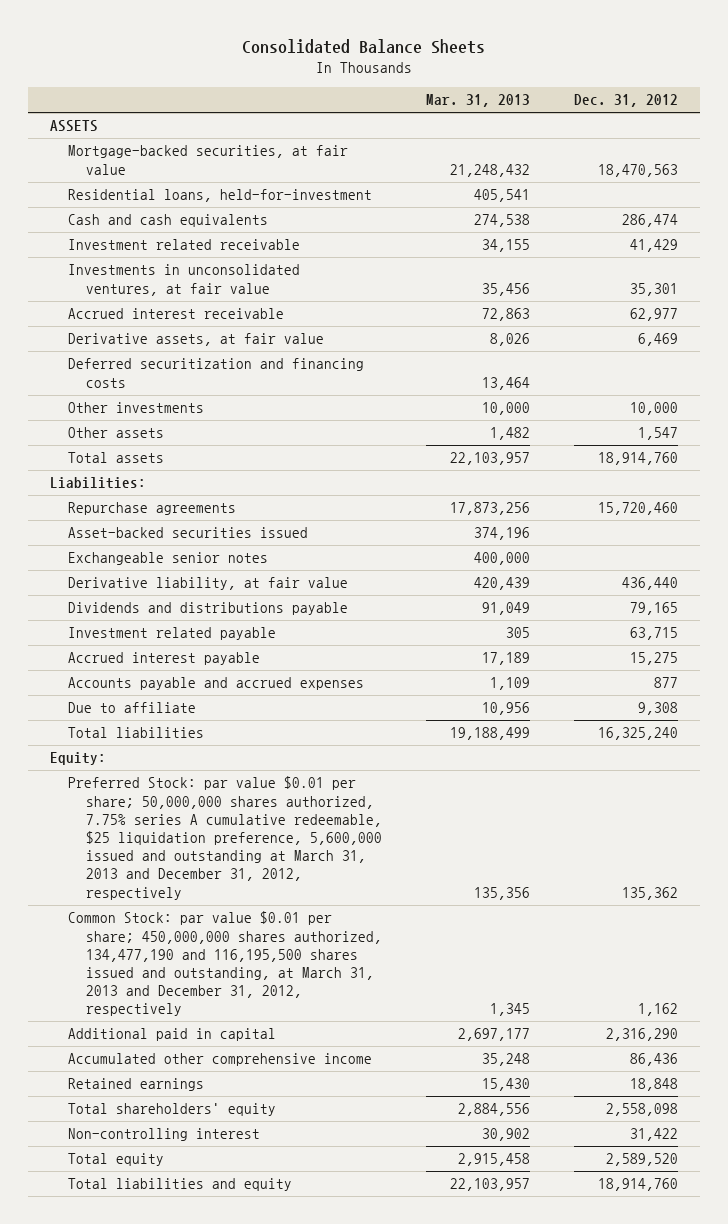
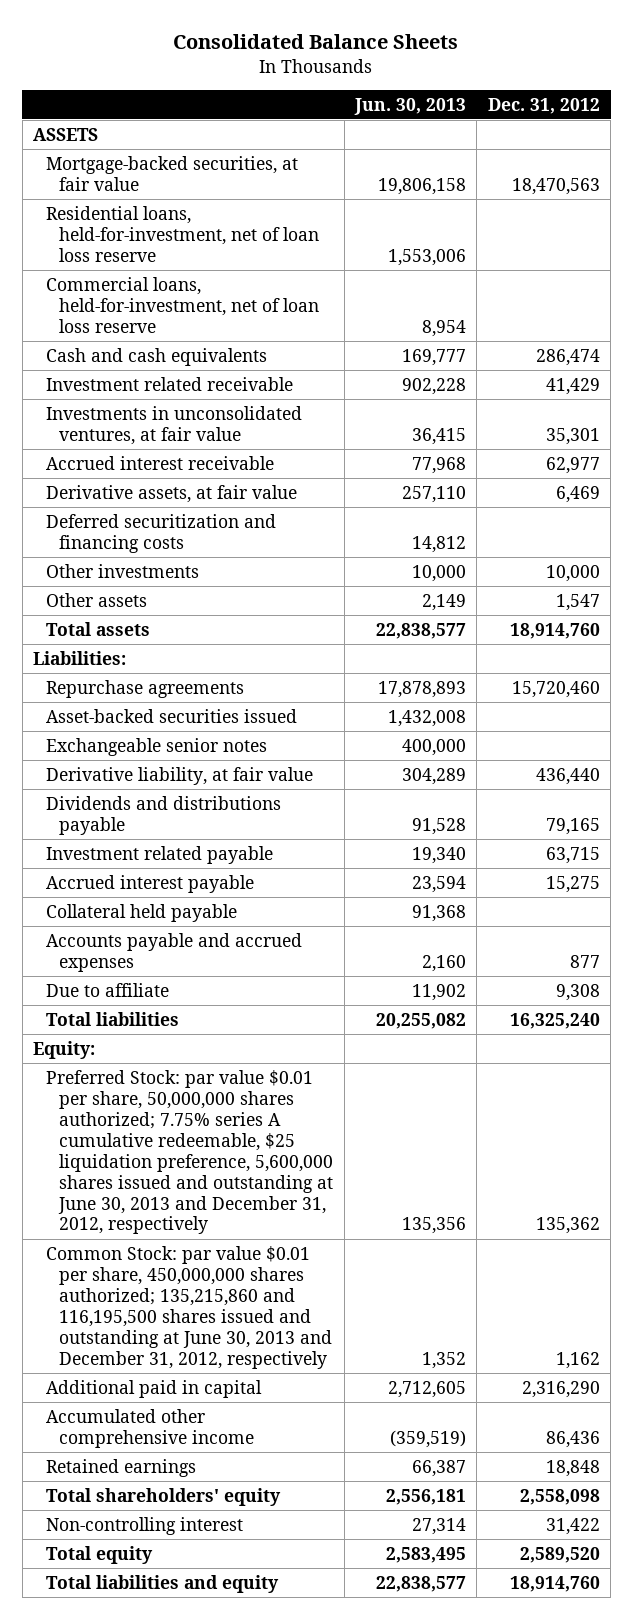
- | Mar. 31, 2013 | Dec. 31, 2012
+ | Jun. 30, 2013 | Dec. 31, 2012
- Residential loans, held-for-investment | 405,541 |
+ Residential loans, held-for-investment, net of loan loss reserve | 1,553,006 |
+ Commercial loans, held-for-investment, net of loan loss reserve | 8,954 |
+ Collateral held payable | 91,368 |
- Preferred Stock: par value $0.01 per share; 50,000,000 shares authorized, 7.75% series A cumulative redeemable, $25 liquidation preference, 5,600,000 issued and outstanding at March 31, 2013 and December 31, 2012, respectively | 135,356 | 135,362
- Common Stock: par value $0.01 per share; 450,000,000 shares authorized, 134,477,190 and 116,195,500 shares issued and outstanding, at March 31, 2013 and December 31, 2012, respectively | 1,345 | 1,162
+ Preferred Stock: par value $0.01 per share, 50,000,000 shares authorized; 7.75% series A cumulative redeemable, $25 liquidation preference, 5,600,000 shares issued and outstanding at June 30, 2013 and December 31, 2012, respectively | 135,356 | 135,362
+ Common Stock: par value $0.01 per share, 450,000,000 shares authorized; 135,215,860 and 116,195,500 shares issued and outstanding at June 30, 2013 and December 31, 2012, respectively | 1,352 | 1,162

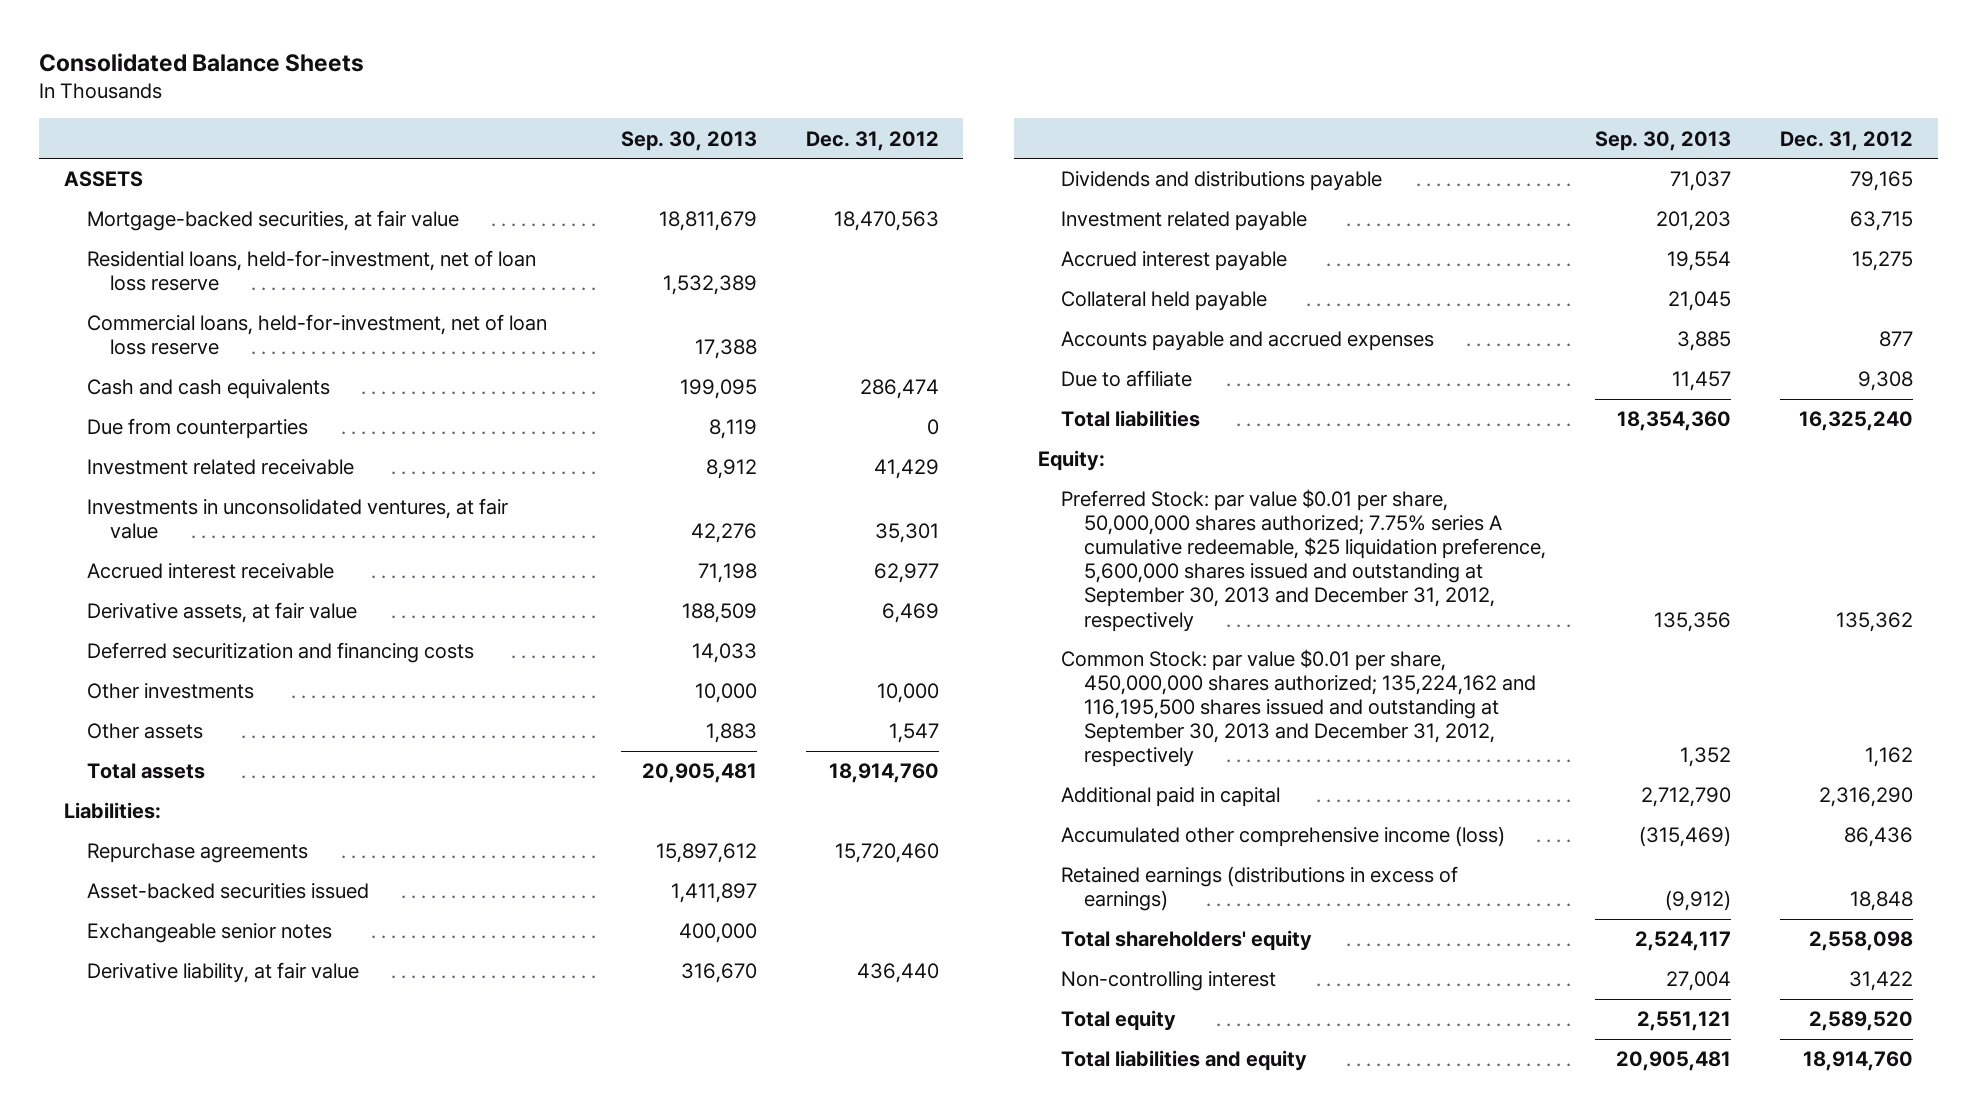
- | Jun. 30, 2013 | Dec. 31, 2012
+ | Sep. 30, 2013 | Dec. 31, 2012
+ Due from counterparties | 8,119 | 0
- Preferred Stock: par value $0.01 per share, 50,000,000 shares authorized; 7.75% series A cumulative redeemable, $25 liquidation preference, 5,600,000 shares issued and outstanding at June 30, 2013 and December 31, 2012, respectively | 135,356 | 135,362
- Common Stock: par value $0.01 per share, 450,000,000 shares authorized; 135,215,860 and 116,195,500 shares issued and outstanding at June 30, 2013 and December 31, 2012, respectively | 1,352 | 1,162
+ Preferred Stock: par value $0.01 per share, 50,000,000 shares authorized; 7.75% series A cumulative redeemable, $25 liquidation preference, 5,600,000 shares issued and outstanding at September 30, 2013 and December 31, 2012, respectively | 135,356 | 135,362
+ Common Stock: par value $0.01 per share, 450,000,000 shares authorized; 135,224,162 and 116,195,500 shares issued and outstanding at September 30, 2013 and December 31, 2012, respectively | 1,352 | 1,162
- Accumulated other comprehensive income | (359,519) | 86,436
- Retained earnings | 66,387 | 18,848
+ Accumulated other comprehensive income (loss) | (315,469) | 86,436
+ Retained earnings (distributions in excess of earnings) | (9,912) | 18,848

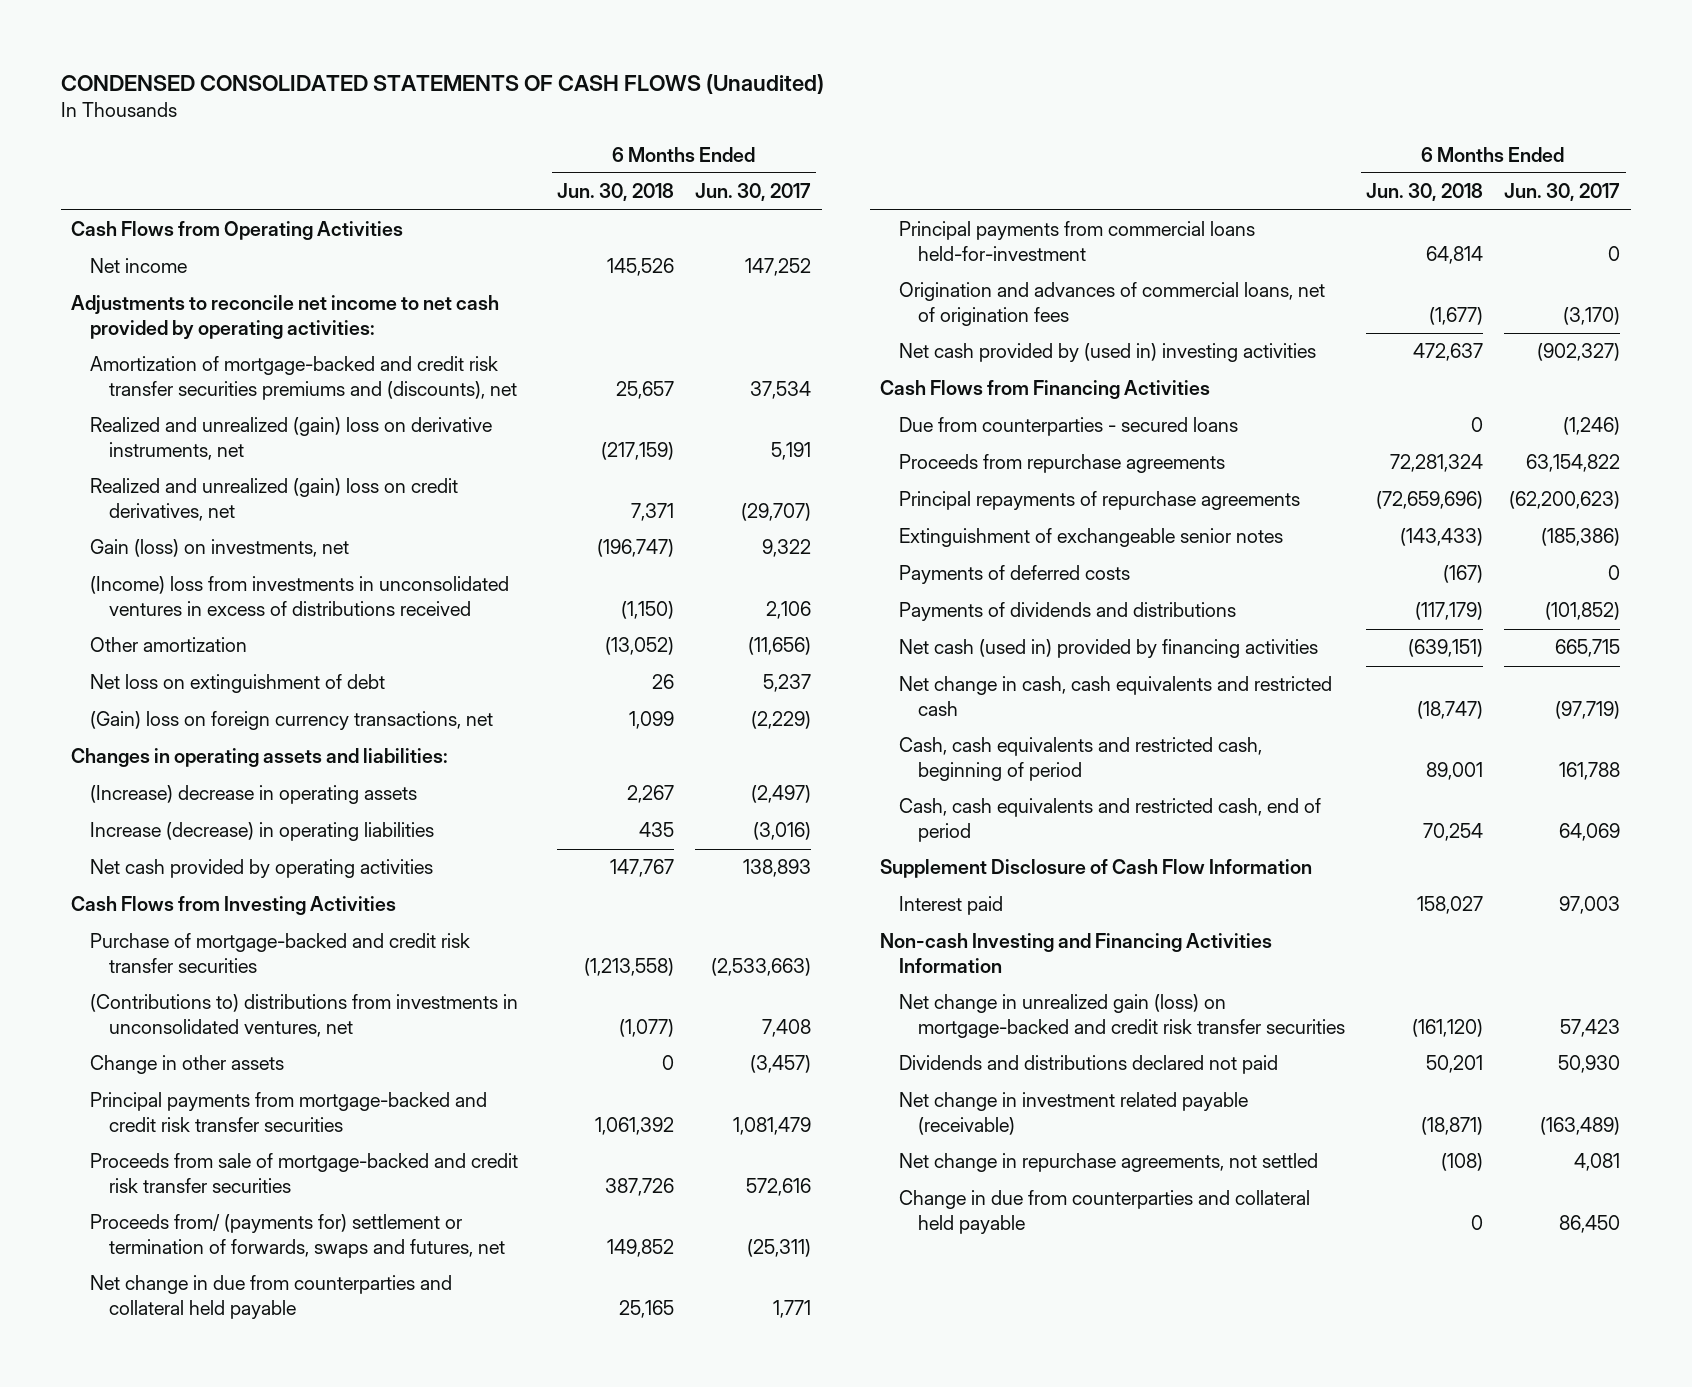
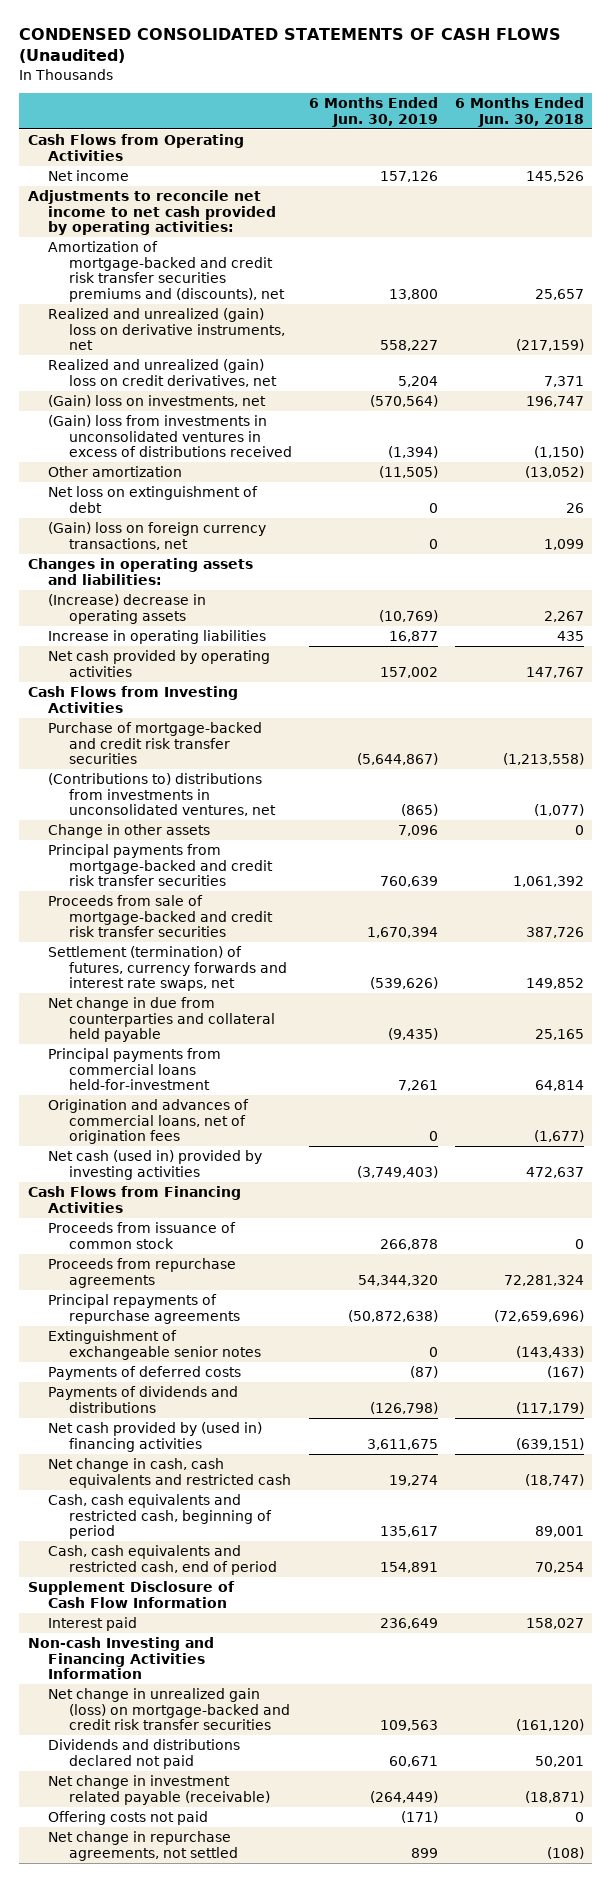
- | 6 Months Ended Jun. 30, 2018 | 6 Months Ended Jun. 30, 2017
+ | 6 Months Ended Jun. 30, 2019 | 6 Months Ended Jun. 30, 2018
- Gain (loss) on investments, net | (196,747) | 9,322
- (Income) loss from investments in unconsolidated ventures in excess of distributions received | (1,150) | 2,106
+ (Gain) loss on investments, net | (570,564) | 196,747
+ (Gain) loss from investments in unconsolidated ventures in excess of distributions received | (1,394) | (1,150)
- Increase (decrease) in operating liabilities | 435 | (3,016)
+ Increase in operating liabilities | 16,877 | 435
- Proceeds from/ (payments for) settlement or termination of forwards, swaps and futures, net | 149,852 | (25,311)
+ Settlement (termination) of futures, currency forwards and interest rate swaps, net | (539,626) | 149,852
- Net cash provided by (used in) investing activities | 472,637 | (902,327)
+ Net cash (used in) provided by investing activities | (3,749,403) | 472,637
- Due from counterparties - secured loans | 0 | (1,246)
+ Proceeds from issuance of common stock | 266,878 | 0
- Net cash (used in) provided by financing activities | (639,151) | 665,715
+ Net cash provided by (used in) financing activities | 3,611,675 | (639,151)
+ Offering costs not paid | (171) | 0
- Change in due from counterparties and collateral held payable | 0 | 86,450

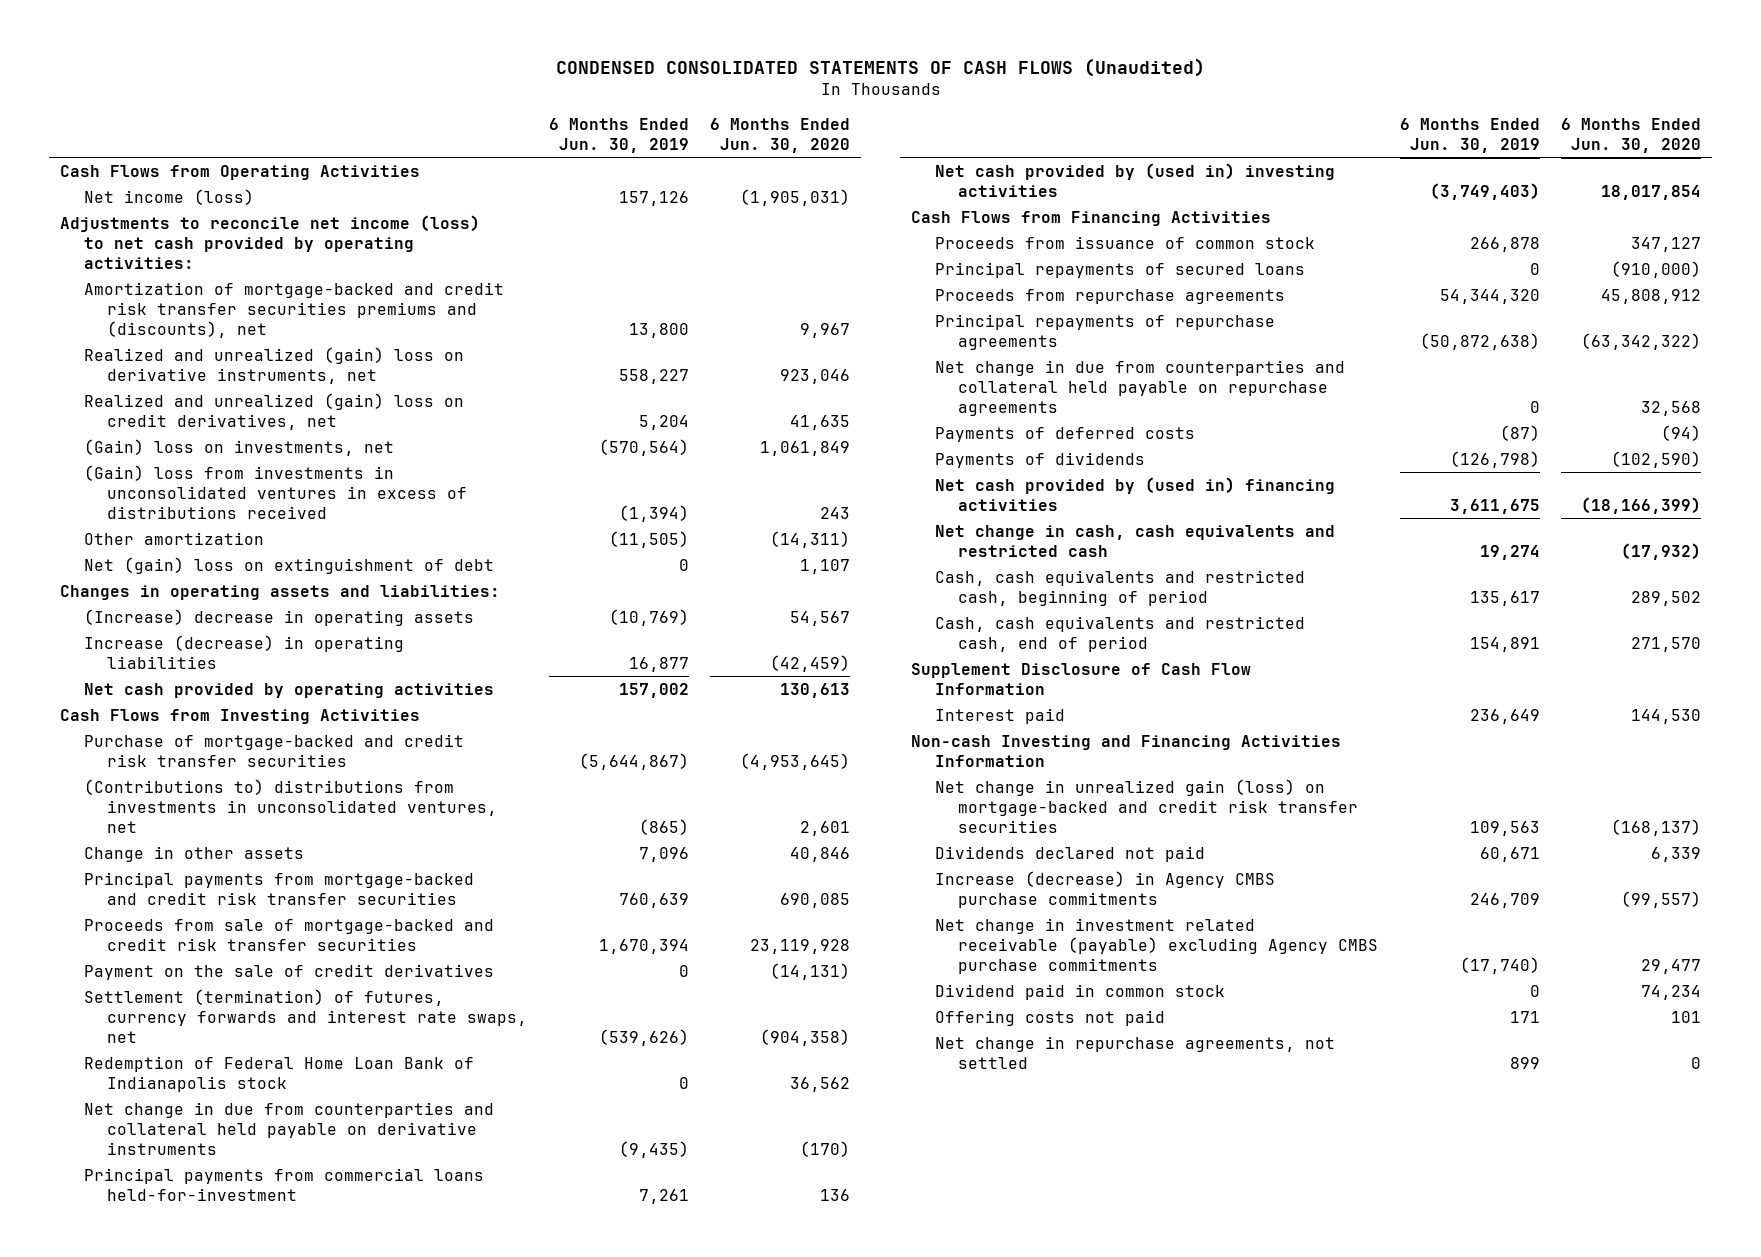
- | 6 Months Ended Jun. 30, 2019 | 6 Months Ended Jun. 30, 2018
+ | 6 Months Ended Jun. 30, 2019 | 6 Months Ended Jun. 30, 2020
- Net income | 157,126 | 145,526
- Adjustments to reconcile net income to net cash provided by operating activities:
+ Net income (loss) | 157,126 | (1,905,031)
+ Adjustments to reconcile net income (loss) to net cash provided by operating activities:
- Net loss on extinguishment of debt | 0 | 26
- (Gain) loss on foreign currency transactions, net | 0 | 1,099
+ Net (gain) loss on extinguishment of debt | 0 | 1,107
- Increase in operating liabilities | 16,877 | 435
+ Increase (decrease) in operating liabilities | 16,877 | (42,459)
+ Payment on the sale of credit derivatives | 0 | (14,131)
- Net change in due from counterparties and collateral held payable | (9,435) | 25,165
+ Redemption of Federal Home Loan Bank of Indianapolis stock | 0 | 36,562
+ Net change in due from counterparties and collateral held payable on derivative instruments | (9,435) | (170)
- Origination and advances of commercial loans, net of origination fees | 0 | (1,677)
- Net cash (used in) provided by investing activities | (3,749,403) | 472,637
+ Net cash provided by (used in) investing activities | (3,749,403) | 18,017,854
+ Principal repayments of secured loans | 0 | (910,000)
- Extinguishment of exchangeable senior notes | 0 | (143,433)
+ Net change in due from counterparties and collateral held payable on repurchase agreements | 0 | 32,568
- Payments of dividends and distributions | (126,798) | (117,179)
+ Payments of dividends | (126,798) | (102,590)
- Dividends and distributions declared not paid | 60,671 | 50,201
- Net change in investment related payable (receivable) | (264,449) | (18,871)
- Offering costs not paid | (171) | 0
+ Dividends declared not paid | 60,671 | 6,339
+ Increase (decrease) in Agency CMBS purchase commitments | 246,709 | (99,557)
+ Net change in investment related receivable (payable) excluding Agency CMBS purchase commitments | (17,740) | 29,477
+ Dividend paid in common stock | 0 | 74,234
+ Offering costs not paid | 171 | 101

